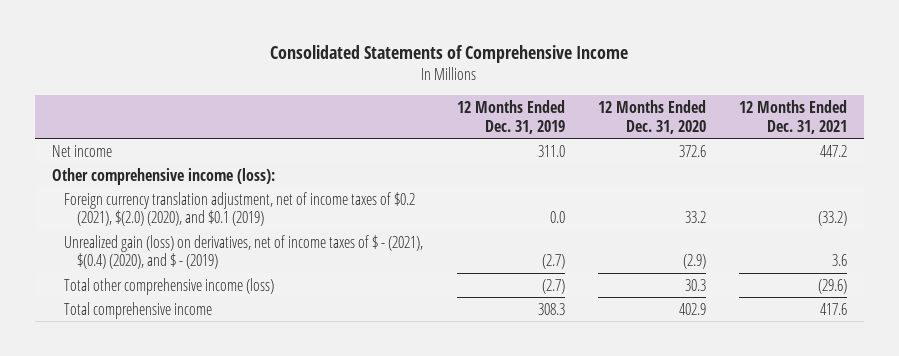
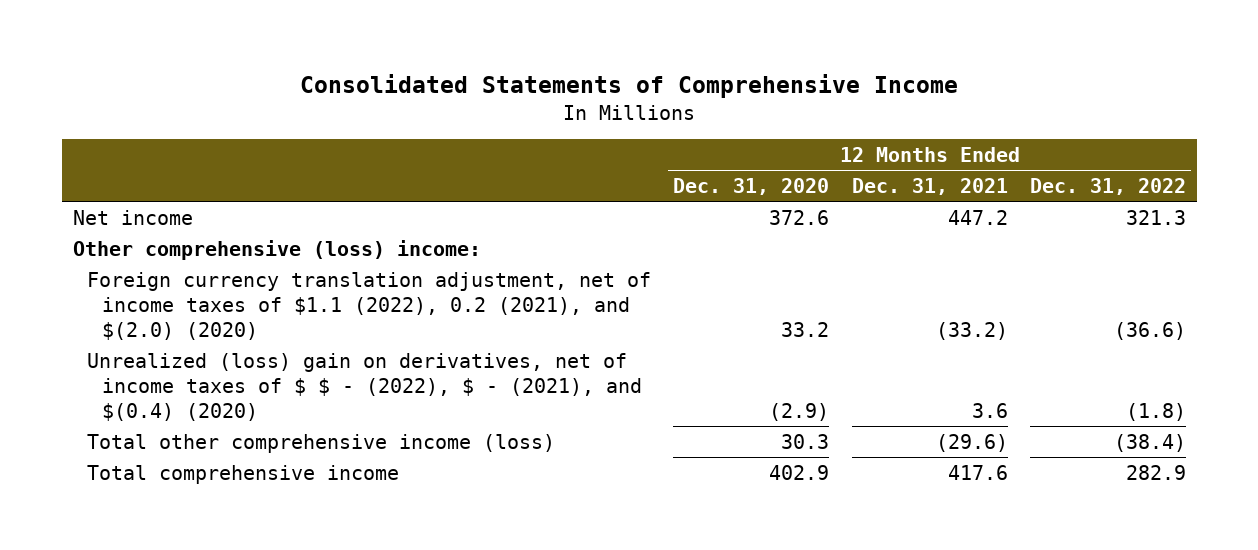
- | 12 Months Ended Dec. 31, 2019 | 12 Months Ended Dec. 31, 2020 | 12 Months Ended Dec. 31, 2021
+ | 12 Months Ended Dec. 31, 2020 | 12 Months Ended Dec. 31, 2021 | 12 Months Ended Dec. 31, 2022
- Other comprehensive income (loss):
- Foreign currency translation adjustment, net of income taxes of $0.2 (2021), $(2.0) (2020), and $0.1 (2019) | 0.0 | 33.2 | (33.2)
- Unrealized gain (loss) on derivatives, net of income taxes of $ - (2021), $(0.4) (2020), and $ - (2019) | (2.7) | (2.9) | 3.6
+ Other comprehensive (loss) income:
+ Foreign currency translation adjustment, net of income taxes of $1.1 (2022), 0.2 (2021), and $(2.0) (2020) | 33.2 | (33.2) | (36.6)
+ Unrealized (loss) gain on derivatives, net of income taxes of $ $ - (2022), $ - (2021), and $(0.4) (2020) | (2.9) | 3.6 | (1.8)

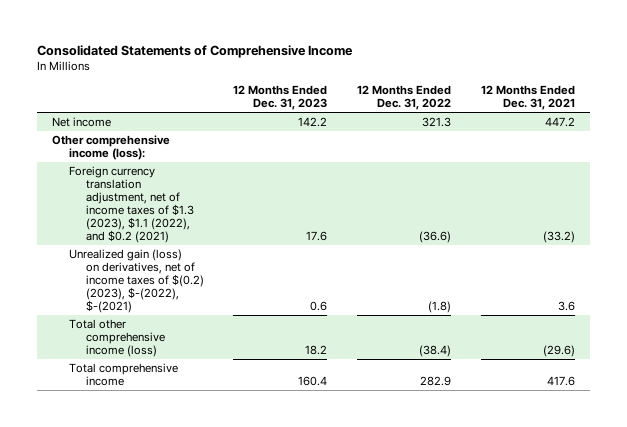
- | 12 Months Ended Dec. 31, 2020 | 12 Months Ended Dec. 31, 2021 | 12 Months Ended Dec. 31, 2022
+ | 12 Months Ended Dec. 31, 2023 | 12 Months Ended Dec. 31, 2022 | 12 Months Ended Dec. 31, 2021
- Other comprehensive (loss) income:
- Foreign currency translation adjustment, net of income taxes of $1.1 (2022), 0.2 (2021), and $(2.0) (2020) | 33.2 | (33.2) | (36.6)
- Unrealized (loss) gain on derivatives, net of income taxes of $ $ - (2022), $ - (2021), and $(0.4) (2020) | (2.9) | 3.6 | (1.8)
+ Other comprehensive income (loss):
+ Foreign currency translation adjustment, net of income taxes of $1.3 (2023), $1.1 (2022), and $0.2 (2021) | 17.6 | (36.6) | (33.2)
+ Unrealized gain (loss) on derivatives, net of income taxes of $(0.2) (2023), $-(2022), $-(2021) | 0.6 | (1.8) | 3.6

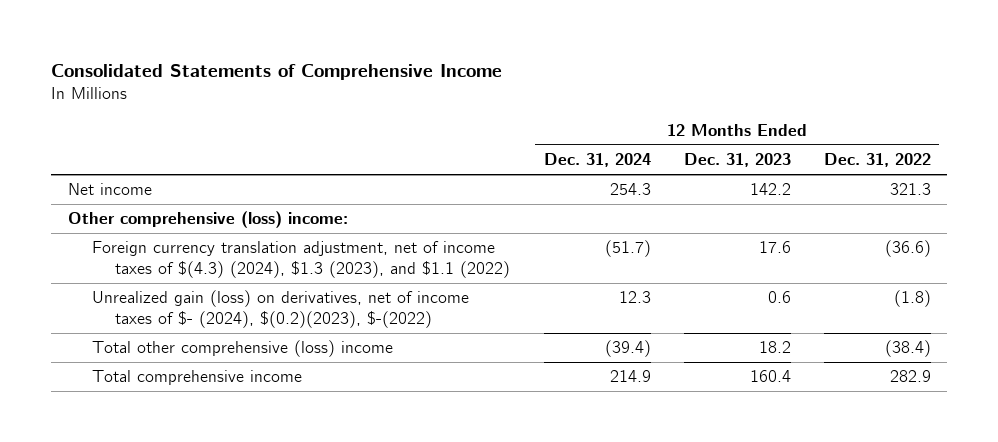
- | 12 Months Ended Dec. 31, 2023 | 12 Months Ended Dec. 31, 2022 | 12 Months Ended Dec. 31, 2021
+ | 12 Months Ended Dec. 31, 2024 | 12 Months Ended Dec. 31, 2023 | 12 Months Ended Dec. 31, 2022
- Other comprehensive income (loss):
- Foreign currency translation adjustment, net of income taxes of $1.3 (2023), $1.1 (2022), and $0.2 (2021) | 17.6 | (36.6) | (33.2)
- Unrealized gain (loss) on derivatives, net of income taxes of $(0.2) (2023), $-(2022), $-(2021) | 0.6 | (1.8) | 3.6
- Total other comprehensive income (loss) | 18.2 | (38.4) | (29.6)
+ Other comprehensive (loss) income:
+ Foreign currency translation adjustment, net of income taxes of $(4.3) (2024), $1.3 (2023), and $1.1 (2022) | (51.7) | 17.6 | (36.6)
+ Unrealized gain (loss) on derivatives, net of income taxes of $- (2024), $(0.2)(2023), $-(2022) | 12.3 | 0.6 | (1.8)
+ Total other comprehensive (loss) income | (39.4) | 18.2 | (38.4)

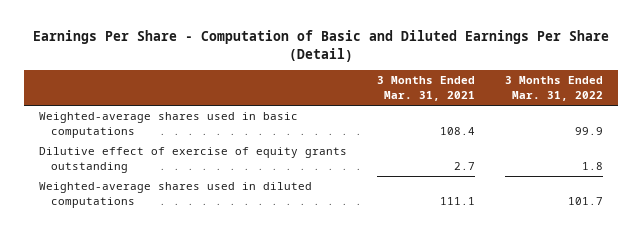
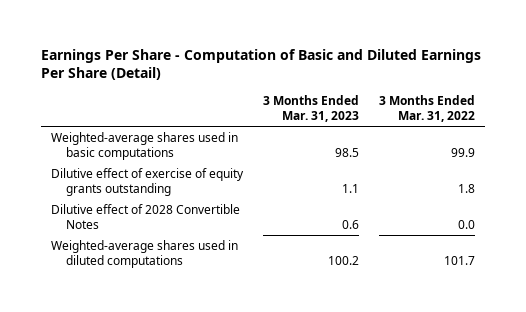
- | 3 Months Ended Mar. 31, 2021 | 3 Months Ended Mar. 31, 2022
+ | 3 Months Ended Mar. 31, 2023 | 3 Months Ended Mar. 31, 2022
+ Dilutive effect of 2028 Convertible Notes | 0.6 | 0.0

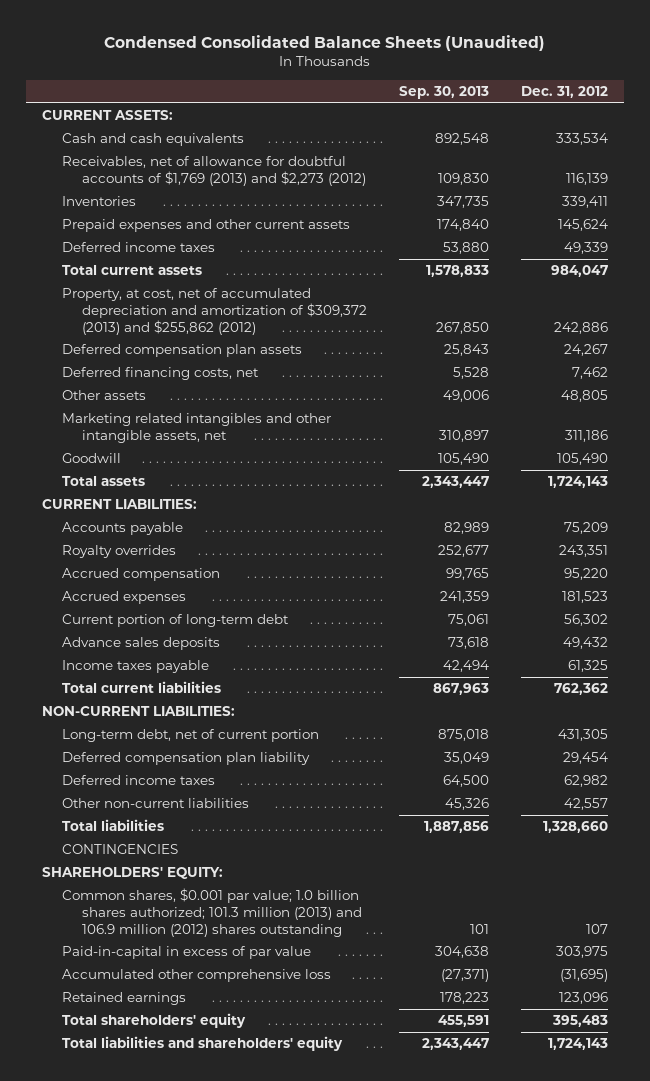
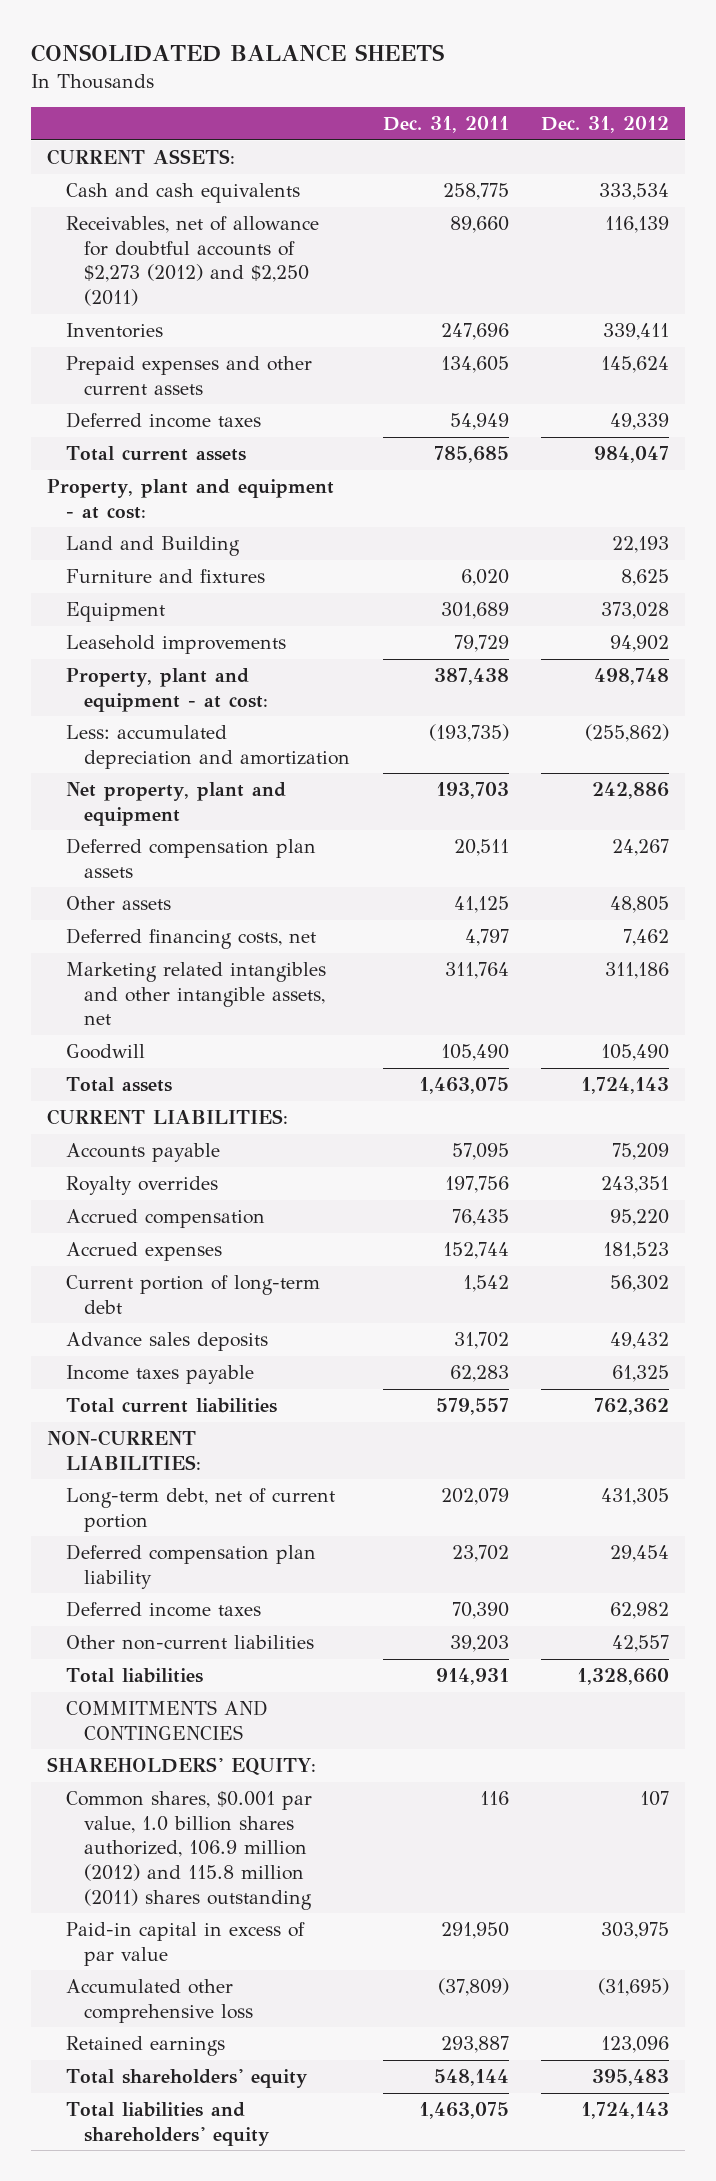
- Condensed Consolidated Balance Sheets (Unaudited)
+ CONSOLIDATED BALANCE SHEETS
- | Sep. 30, 2013 | Dec. 31, 2012
+ | Dec. 31, 2011 | Dec. 31, 2012
- Receivables, net of allowance for doubtful accounts of $1,769 (2013) and $2,273 (2012) | 109,830 | 116,139
+ Receivables, net of allowance for doubtful accounts of $2,273 (2012) and $2,250 (2011) | 89,660 | 116,139
- Property, at cost, net of accumulated depreciation and amortization of $309,372 (2013) and $255,862 (2012) | 267,850 | 242,886
+ Property, plant and equipment - at cost:
+ Land and Building | | 22,193
+ Furniture and fixtures | 6,020 | 8,625
+ Equipment | 301,689 | 373,028
+ Leasehold improvements | 79,729 | 94,902
+ Property, plant and equipment - at cost: | 387,438 | 498,748
+ Less: accumulated depreciation and amortization | (193,735) | (255,862)
+ Net property, plant and equipment | 193,703 | 242,886
moved down: Deferred financing costs, net | 4,797 | 7,462
- CONTINGENCIES
+ COMMITMENTS AND CONTINGENCIES
- Common shares, $0.001 par value; 1.0 billion shares authorized; 101.3 million (2013) and 106.9 million (2012) shares outstanding | 101 | 107
- Paid-in-capital in excess of par value | 304,638 | 303,975
+ Common shares, $0.001 par value, 1.0 billion shares authorized, 106.9 million (2012) and 115.8 million (2011) shares outstanding | 116 | 107
+ Paid-in capital in excess of par value | 291,950 | 303,975

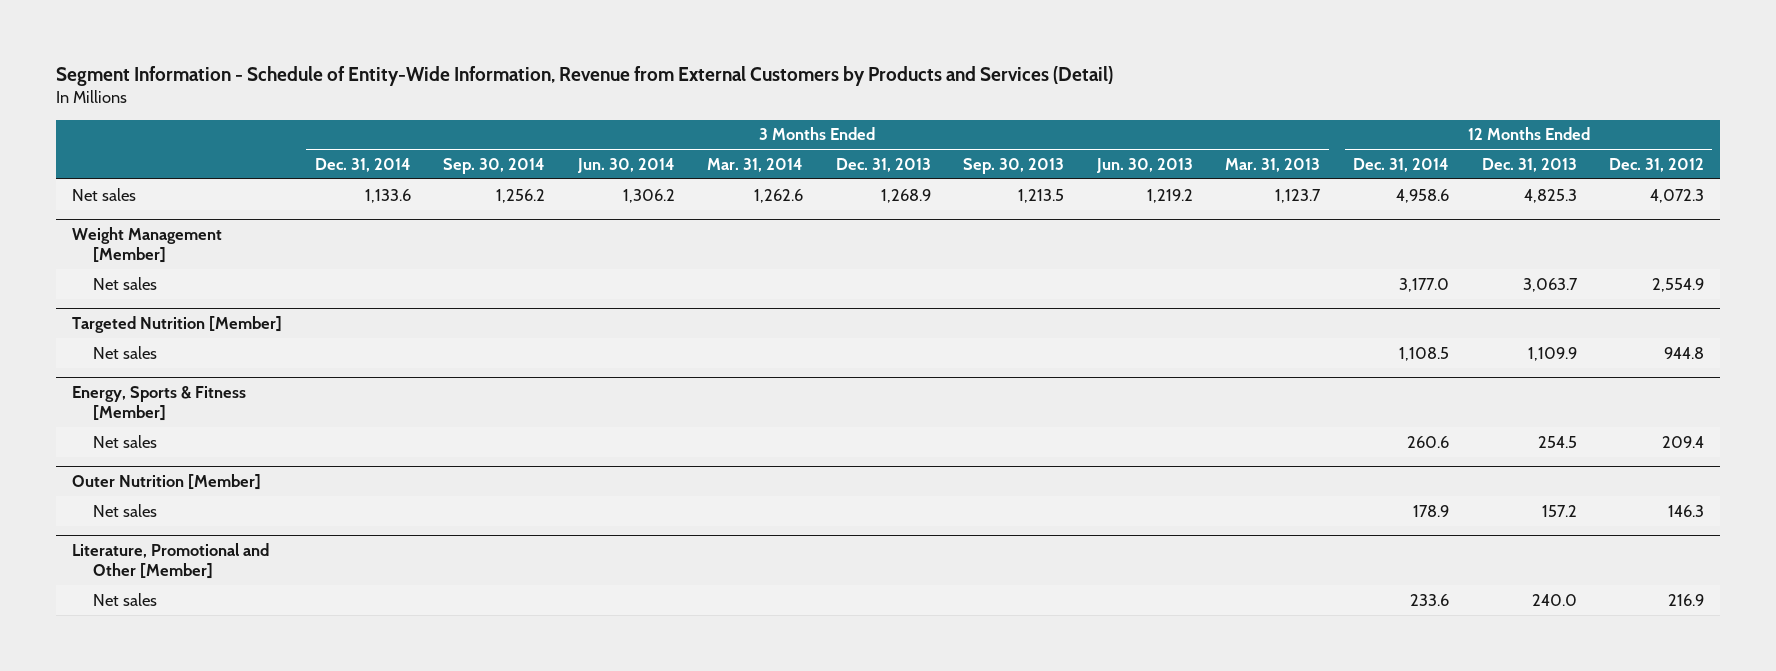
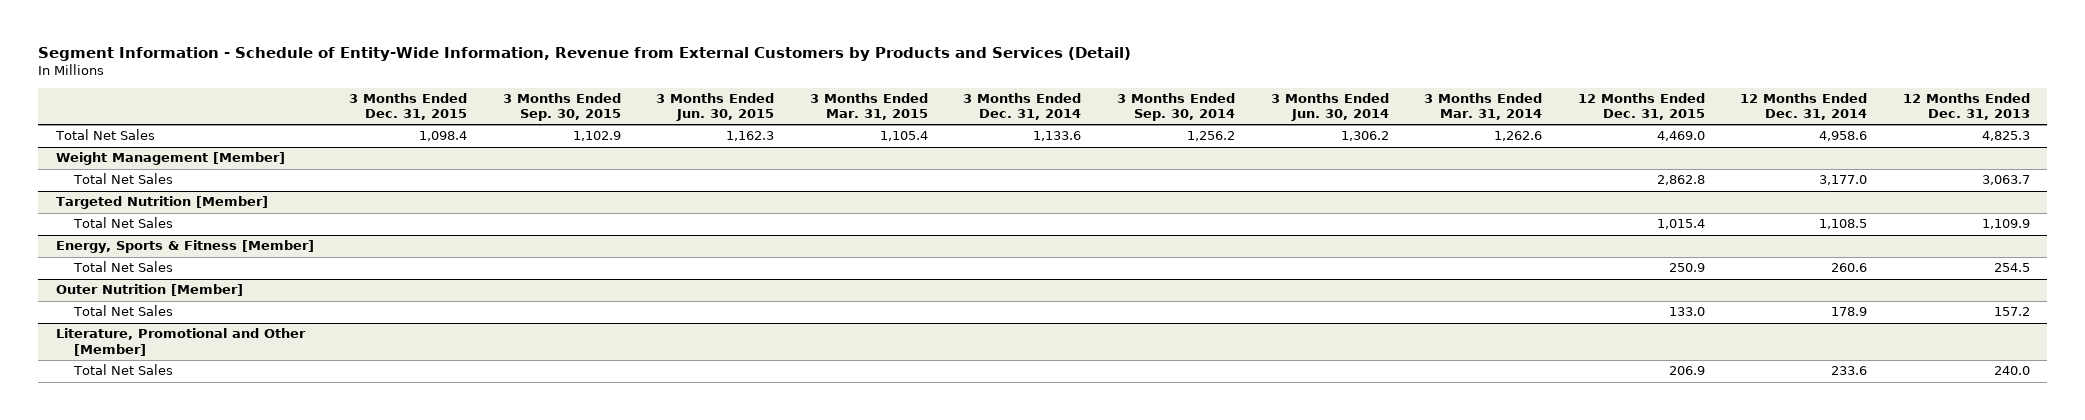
- | 3 Months Ended Dec. 31, 2014 | 3 Months Ended Sep. 30, 2014 | 3 Months Ended Jun. 30, 2014 | 3 Months Ended Mar. 31, 2014 | 3 Months Ended Dec. 31, 2013 | 3 Months Ended Sep. 30, 2013 | 3 Months Ended Jun. 30, 2013 | 3 Months Ended Mar. 31, 2013 | 12 Months Ended Dec. 31, 2014 | 12 Months Ended Dec. 31, 2013 | 12 Months Ended Dec. 31, 2012
+ | 3 Months Ended Dec. 31, 2015 | 3 Months Ended Sep. 30, 2015 | 3 Months Ended Jun. 30, 2015 | 3 Months Ended Mar. 31, 2015 | 3 Months Ended Dec. 31, 2014 | 3 Months Ended Sep. 30, 2014 | 3 Months Ended Jun. 30, 2014 | 3 Months Ended Mar. 31, 2014 | 12 Months Ended Dec. 31, 2015 | 12 Months Ended Dec. 31, 2014 | 12 Months Ended Dec. 31, 2013
- Net sales | 1,133.6 | 1,256.2 | 1,306.2 | 1,262.6 | 1,268.9 | 1,213.5 | 1,219.2 | 1,123.7 | 4,958.6 | 4,825.3 | 4,072.3
+ Total Net Sales | 1,098.4 | 1,102.9 | 1,162.3 | 1,105.4 | 1,133.6 | 1,256.2 | 1,306.2 | 1,262.6 | 4,469.0 | 4,958.6 | 4,825.3
@ Weight Management [Member]
- Net sales | | | | | | | | | 3,177.0 | 3,063.7 | 2,554.9
+ Total Net Sales | | | | | | | | | 2,862.8 | 3,177.0 | 3,063.7
@ Targeted Nutrition [Member]
- Net sales | | | | | | | | | 1,108.5 | 1,109.9 | 944.8
+ Total Net Sales | | | | | | | | | 1,015.4 | 1,108.5 | 1,109.9
@ Energy, Sports & Fitness [Member]
- Net sales | | | | | | | | | 260.6 | 254.5 | 209.4
+ Total Net Sales | | | | | | | | | 250.9 | 260.6 | 254.5
@ Outer Nutrition [Member]
- Net sales | | | | | | | | | 178.9 | 157.2 | 146.3
+ Total Net Sales | | | | | | | | | 133.0 | 178.9 | 157.2
@ Literature, Promotional and Other [Member]
- Net sales | | | | | | | | | 233.6 | 240.0 | 216.9
+ Total Net Sales | | | | | | | | | 206.9 | 233.6 | 240.0

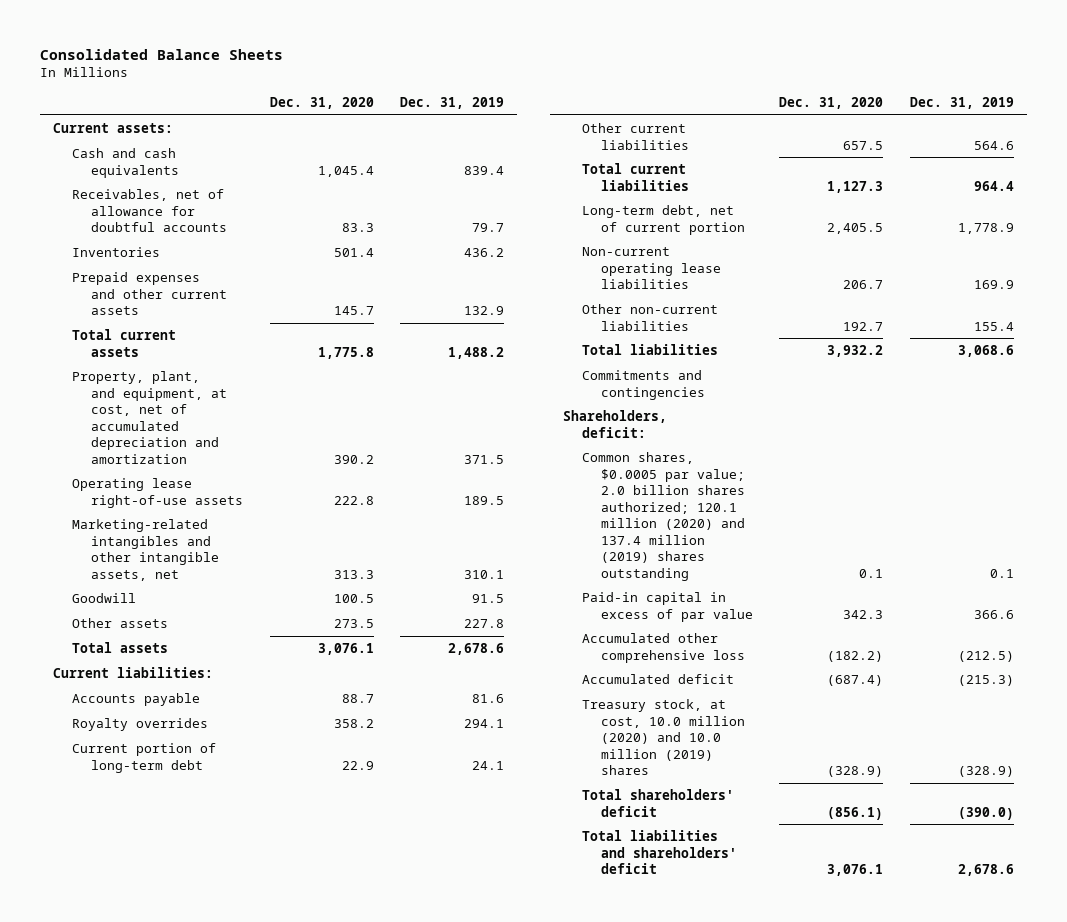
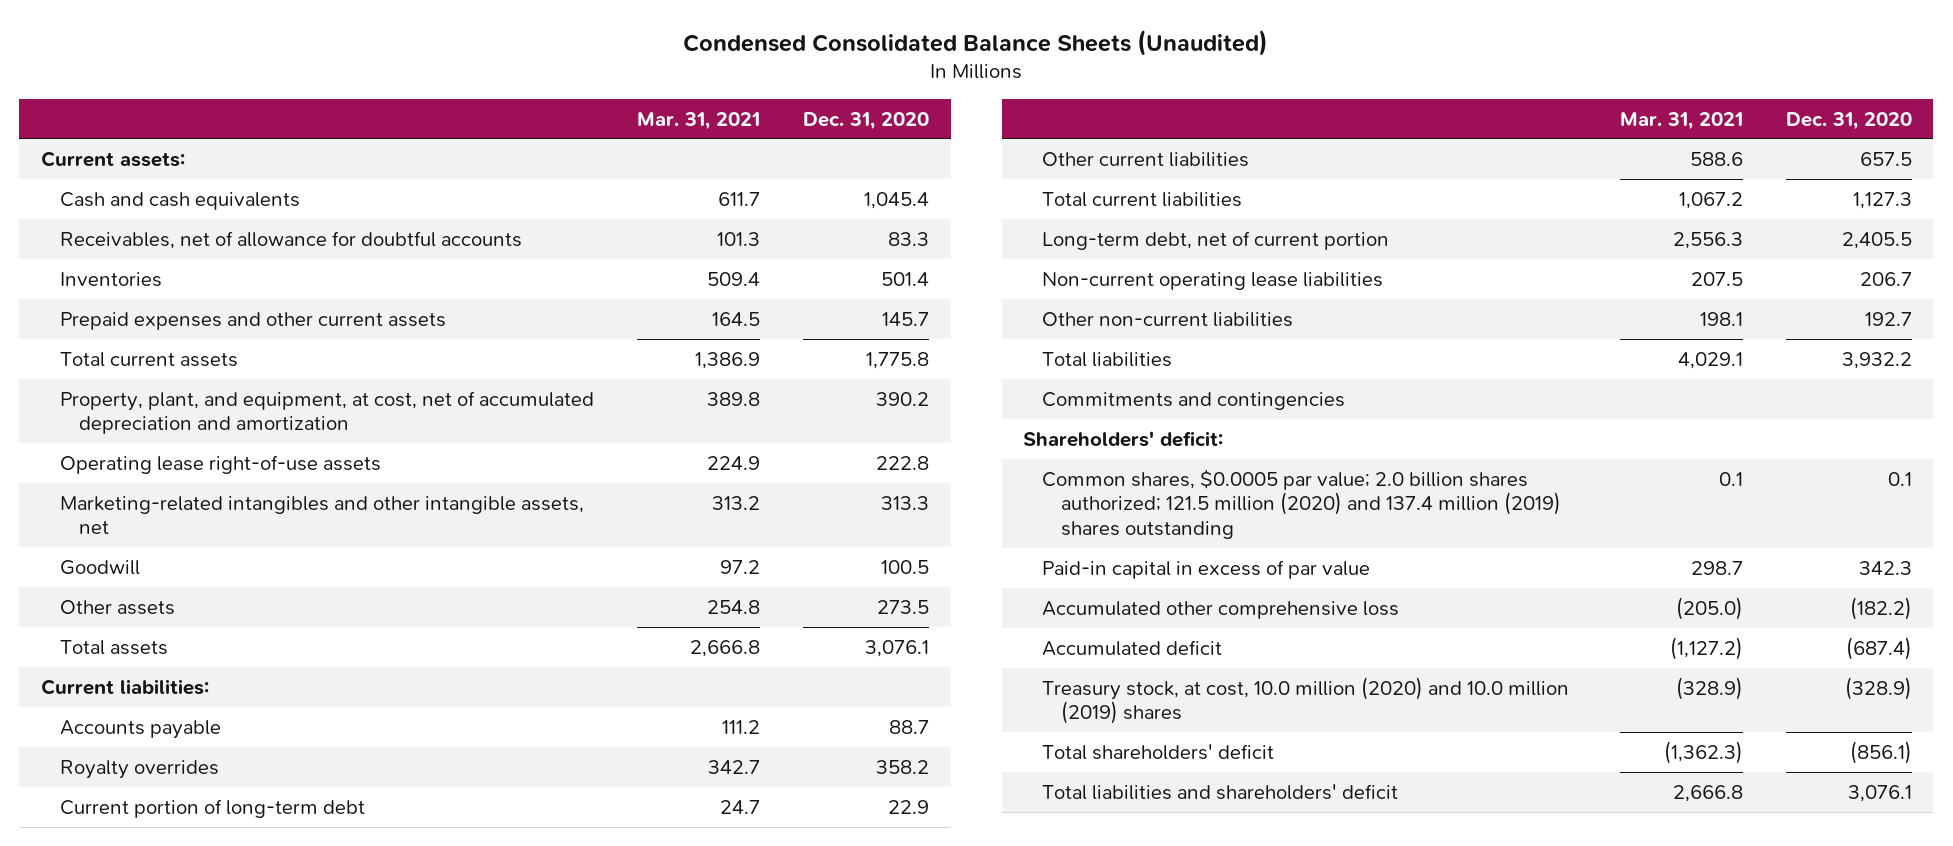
- Consolidated Balance Sheets
+ Condensed Consolidated Balance Sheets (Unaudited)
- | Dec. 31, 2020 | Dec. 31, 2019
+ | Mar. 31, 2021 | Dec. 31, 2020
- Shareholders, deficit:
- Common shares, $0.0005 par value; 2.0 billion shares authorized; 120.1 million (2020) and 137.4 million (2019) shares outstanding | 0.1 | 0.1
+ Shareholders' deficit:
+ Common shares, $0.0005 par value; 2.0 billion shares authorized; 121.5 million (2020) and 137.4 million (2019) shares outstanding | 0.1 | 0.1

